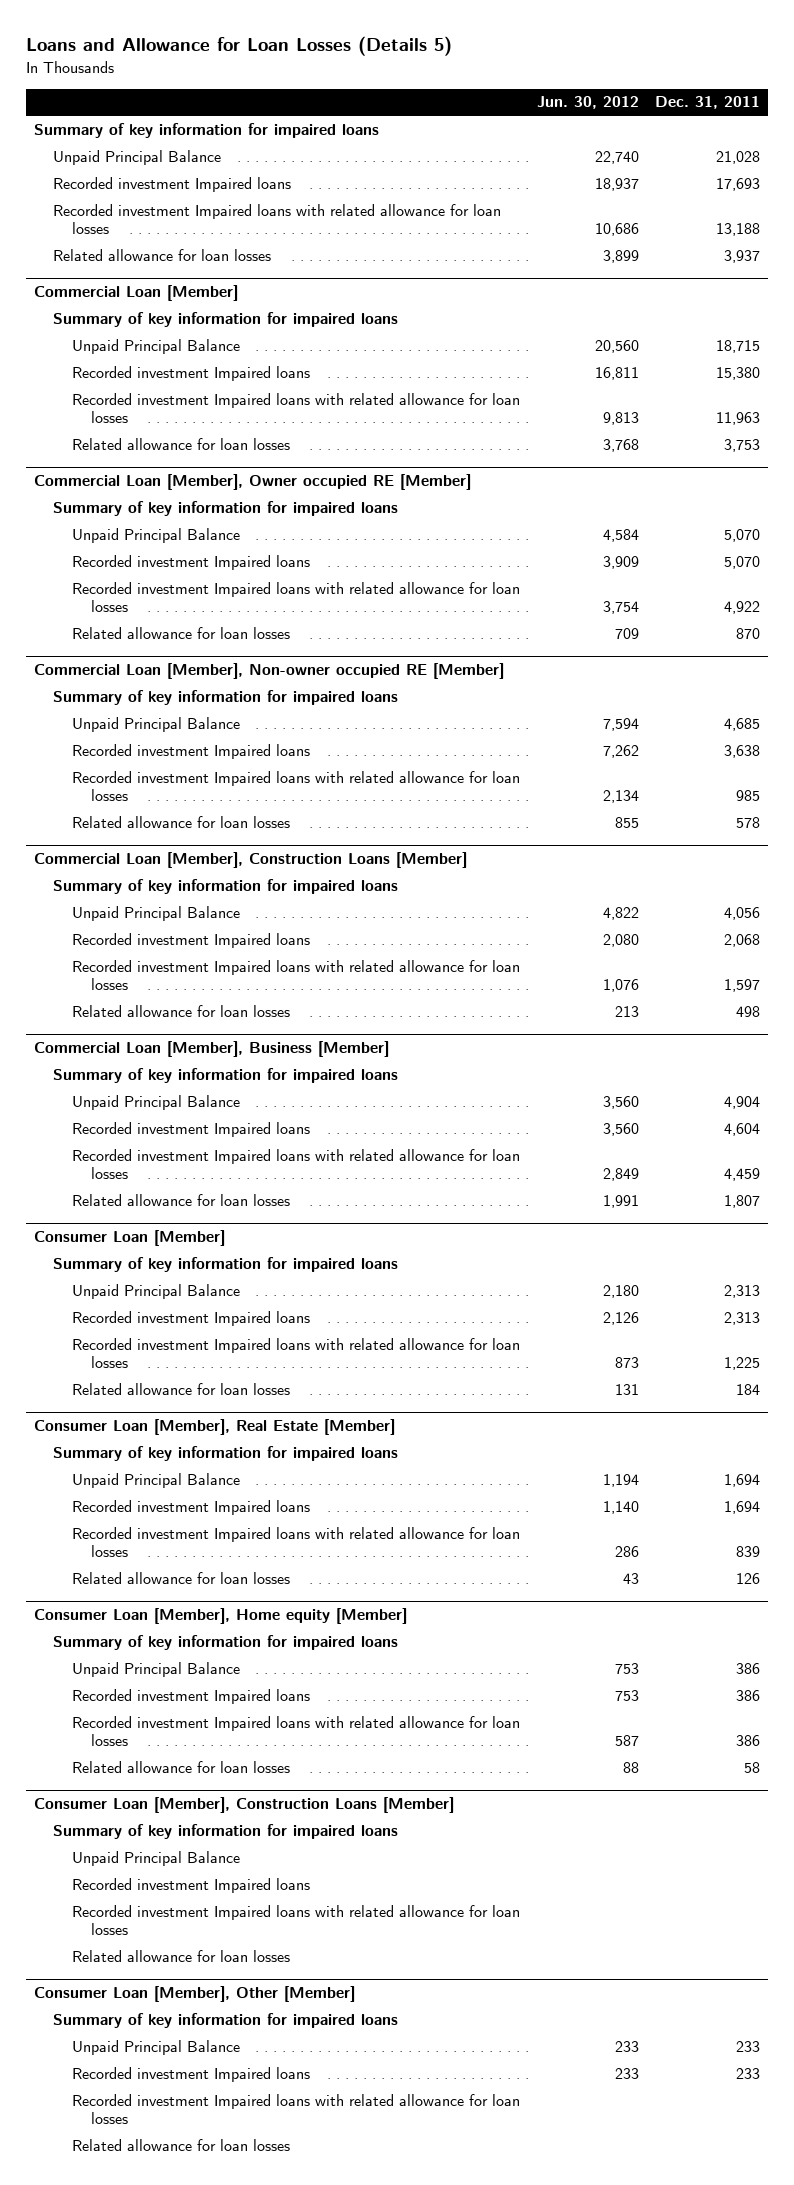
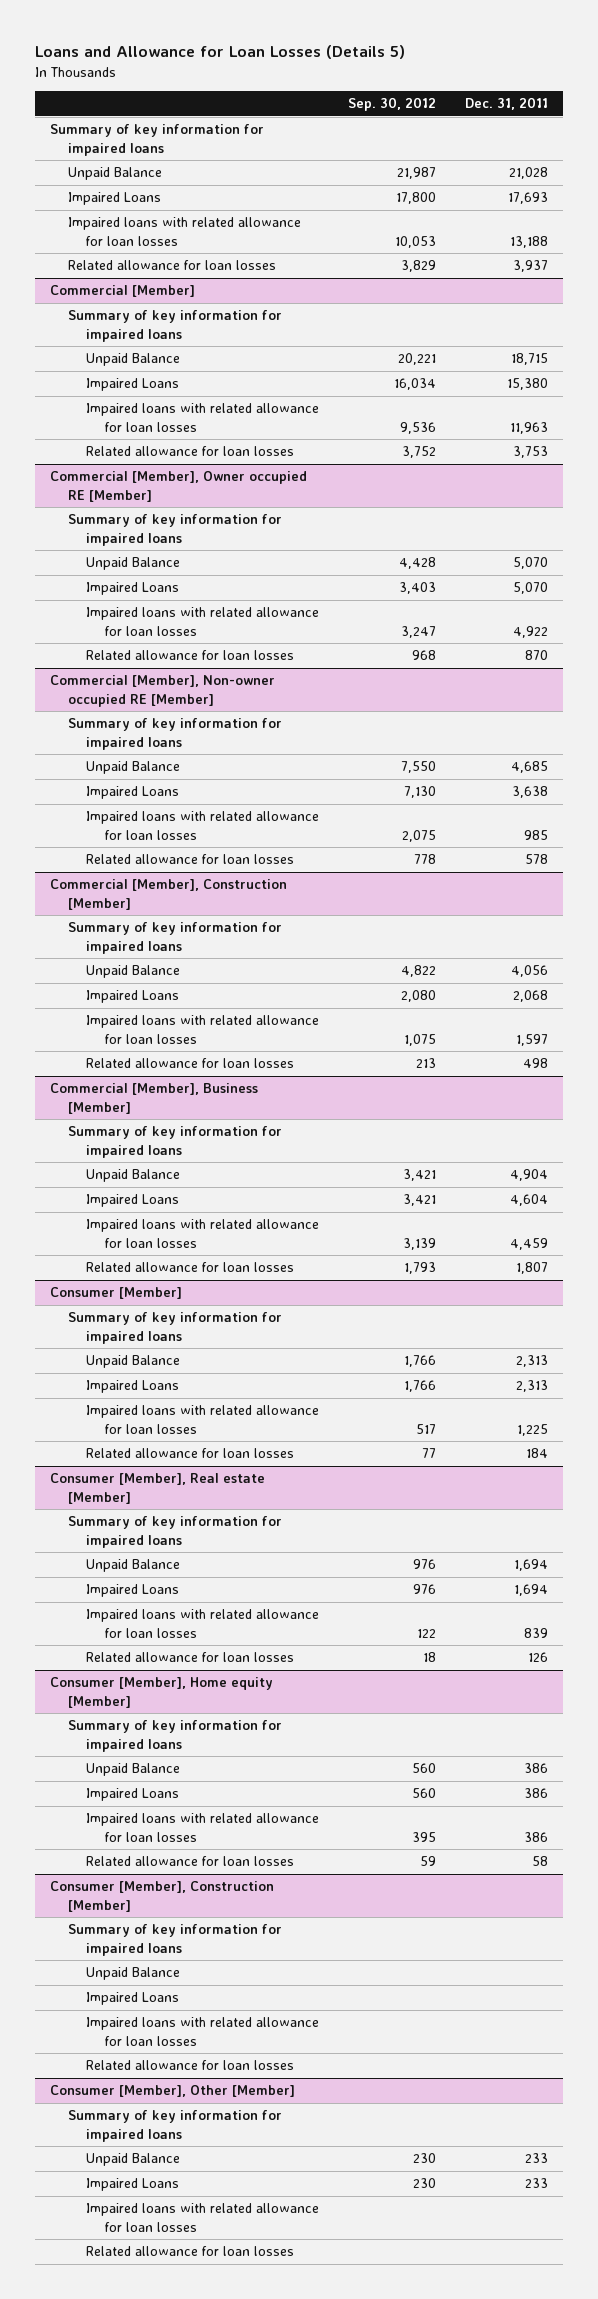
- | Jun. 30, 2012 | Dec. 31, 2011
+ | Sep. 30, 2012 | Dec. 31, 2011
- Unpaid Principal Balance | 22,740 | 21,028
- Recorded investment Impaired loans | 18,937 | 17,693
- Recorded investment Impaired loans with related allowance for loan losses | 10,686 | 13,188
+ Unpaid Balance | 21,987 | 21,028
+ Impaired Loans | 17,800 | 17,693
+ Impaired loans with related allowance for loan losses | 10,053 | 13,188
- Commercial Loan [Member]
+ Commercial [Member]
- Unpaid Principal Balance | 20,560 | 18,715
- Recorded investment Impaired loans | 16,811 | 15,380
- Recorded investment Impaired loans with related allowance for loan losses | 9,813 | 11,963
+ Unpaid Balance | 20,221 | 18,715
+ Impaired Loans | 16,034 | 15,380
+ Impaired loans with related allowance for loan losses | 9,536 | 11,963
- Commercial Loan [Member], Owner occupied RE [Member]
+ Commercial [Member], Owner occupied RE [Member]
- Unpaid Principal Balance | 4,584 | 5,070
- Recorded investment Impaired loans | 3,909 | 5,070
- Recorded investment Impaired loans with related allowance for loan losses | 3,754 | 4,922
+ Unpaid Balance | 4,428 | 5,070
+ Impaired Loans | 3,403 | 5,070
+ Impaired loans with related allowance for loan losses | 3,247 | 4,922
- Commercial Loan [Member], Non-owner occupied RE [Member]
+ Commercial [Member], Non-owner occupied RE [Member]
- Unpaid Principal Balance | 7,594 | 4,685
- Recorded investment Impaired loans | 7,262 | 3,638
- Recorded investment Impaired loans with related allowance for loan losses | 2,134 | 985
+ Unpaid Balance | 7,550 | 4,685
+ Impaired Loans | 7,130 | 3,638
+ Impaired loans with related allowance for loan losses | 2,075 | 985
- Commercial Loan [Member], Construction Loans [Member]
+ Commercial [Member], Construction [Member]
- Unpaid Principal Balance | 4,822 | 4,056
- Recorded investment Impaired loans | 2,080 | 2,068
- Recorded investment Impaired loans with related allowance for loan losses | 1,076 | 1,597
+ Unpaid Balance | 4,822 | 4,056
+ Impaired Loans | 2,080 | 2,068
+ Impaired loans with related allowance for loan losses | 1,075 | 1,597
- Commercial Loan [Member], Business [Member]
+ Commercial [Member], Business [Member]
- Unpaid Principal Balance | 3,560 | 4,904
- Recorded investment Impaired loans | 3,560 | 4,604
- Recorded investment Impaired loans with related allowance for loan losses | 2,849 | 4,459
+ Unpaid Balance | 3,421 | 4,904
+ Impaired Loans | 3,421 | 4,604
+ Impaired loans with related allowance for loan losses | 3,139 | 4,459
- Consumer Loan [Member]
+ Consumer [Member]
- Unpaid Principal Balance | 2,180 | 2,313
- Recorded investment Impaired loans | 2,126 | 2,313
- Recorded investment Impaired loans with related allowance for loan losses | 873 | 1,225
+ Unpaid Balance | 1,766 | 2,313
+ Impaired Loans | 1,766 | 2,313
+ Impaired loans with related allowance for loan losses | 517 | 1,225
- Consumer Loan [Member], Real Estate [Member]
+ Consumer [Member], Real estate [Member]
- Unpaid Principal Balance | 1,194 | 1,694
- Recorded investment Impaired loans | 1,140 | 1,694
- Recorded investment Impaired loans with related allowance for loan losses | 286 | 839
+ Unpaid Balance | 976 | 1,694
+ Impaired Loans | 976 | 1,694
+ Impaired loans with related allowance for loan losses | 122 | 839
- Consumer Loan [Member], Home equity [Member]
+ Consumer [Member], Home equity [Member]
- Unpaid Principal Balance | 753 | 386
- Recorded investment Impaired loans | 753 | 386
- Recorded investment Impaired loans with related allowance for loan losses | 587 | 386
+ Unpaid Balance | 560 | 386
+ Impaired Loans | 560 | 386
+ Impaired loans with related allowance for loan losses | 395 | 386
- Consumer Loan [Member], Construction Loans [Member]
+ Consumer [Member], Construction [Member]
- Unpaid Principal Balance
- Recorded investment Impaired loans
- Recorded investment Impaired loans with related allowance for loan losses
+ Unpaid Balance
+ Impaired Loans
+ Impaired loans with related allowance for loan losses
- Consumer Loan [Member], Other [Member]
+ Consumer [Member], Other [Member]
- Unpaid Principal Balance | 233 | 233
- Recorded investment Impaired loans | 233 | 233
- Recorded investment Impaired loans with related allowance for loan losses
+ Unpaid Balance | 230 | 233
+ Impaired Loans | 230 | 233
+ Impaired loans with related allowance for loan losses

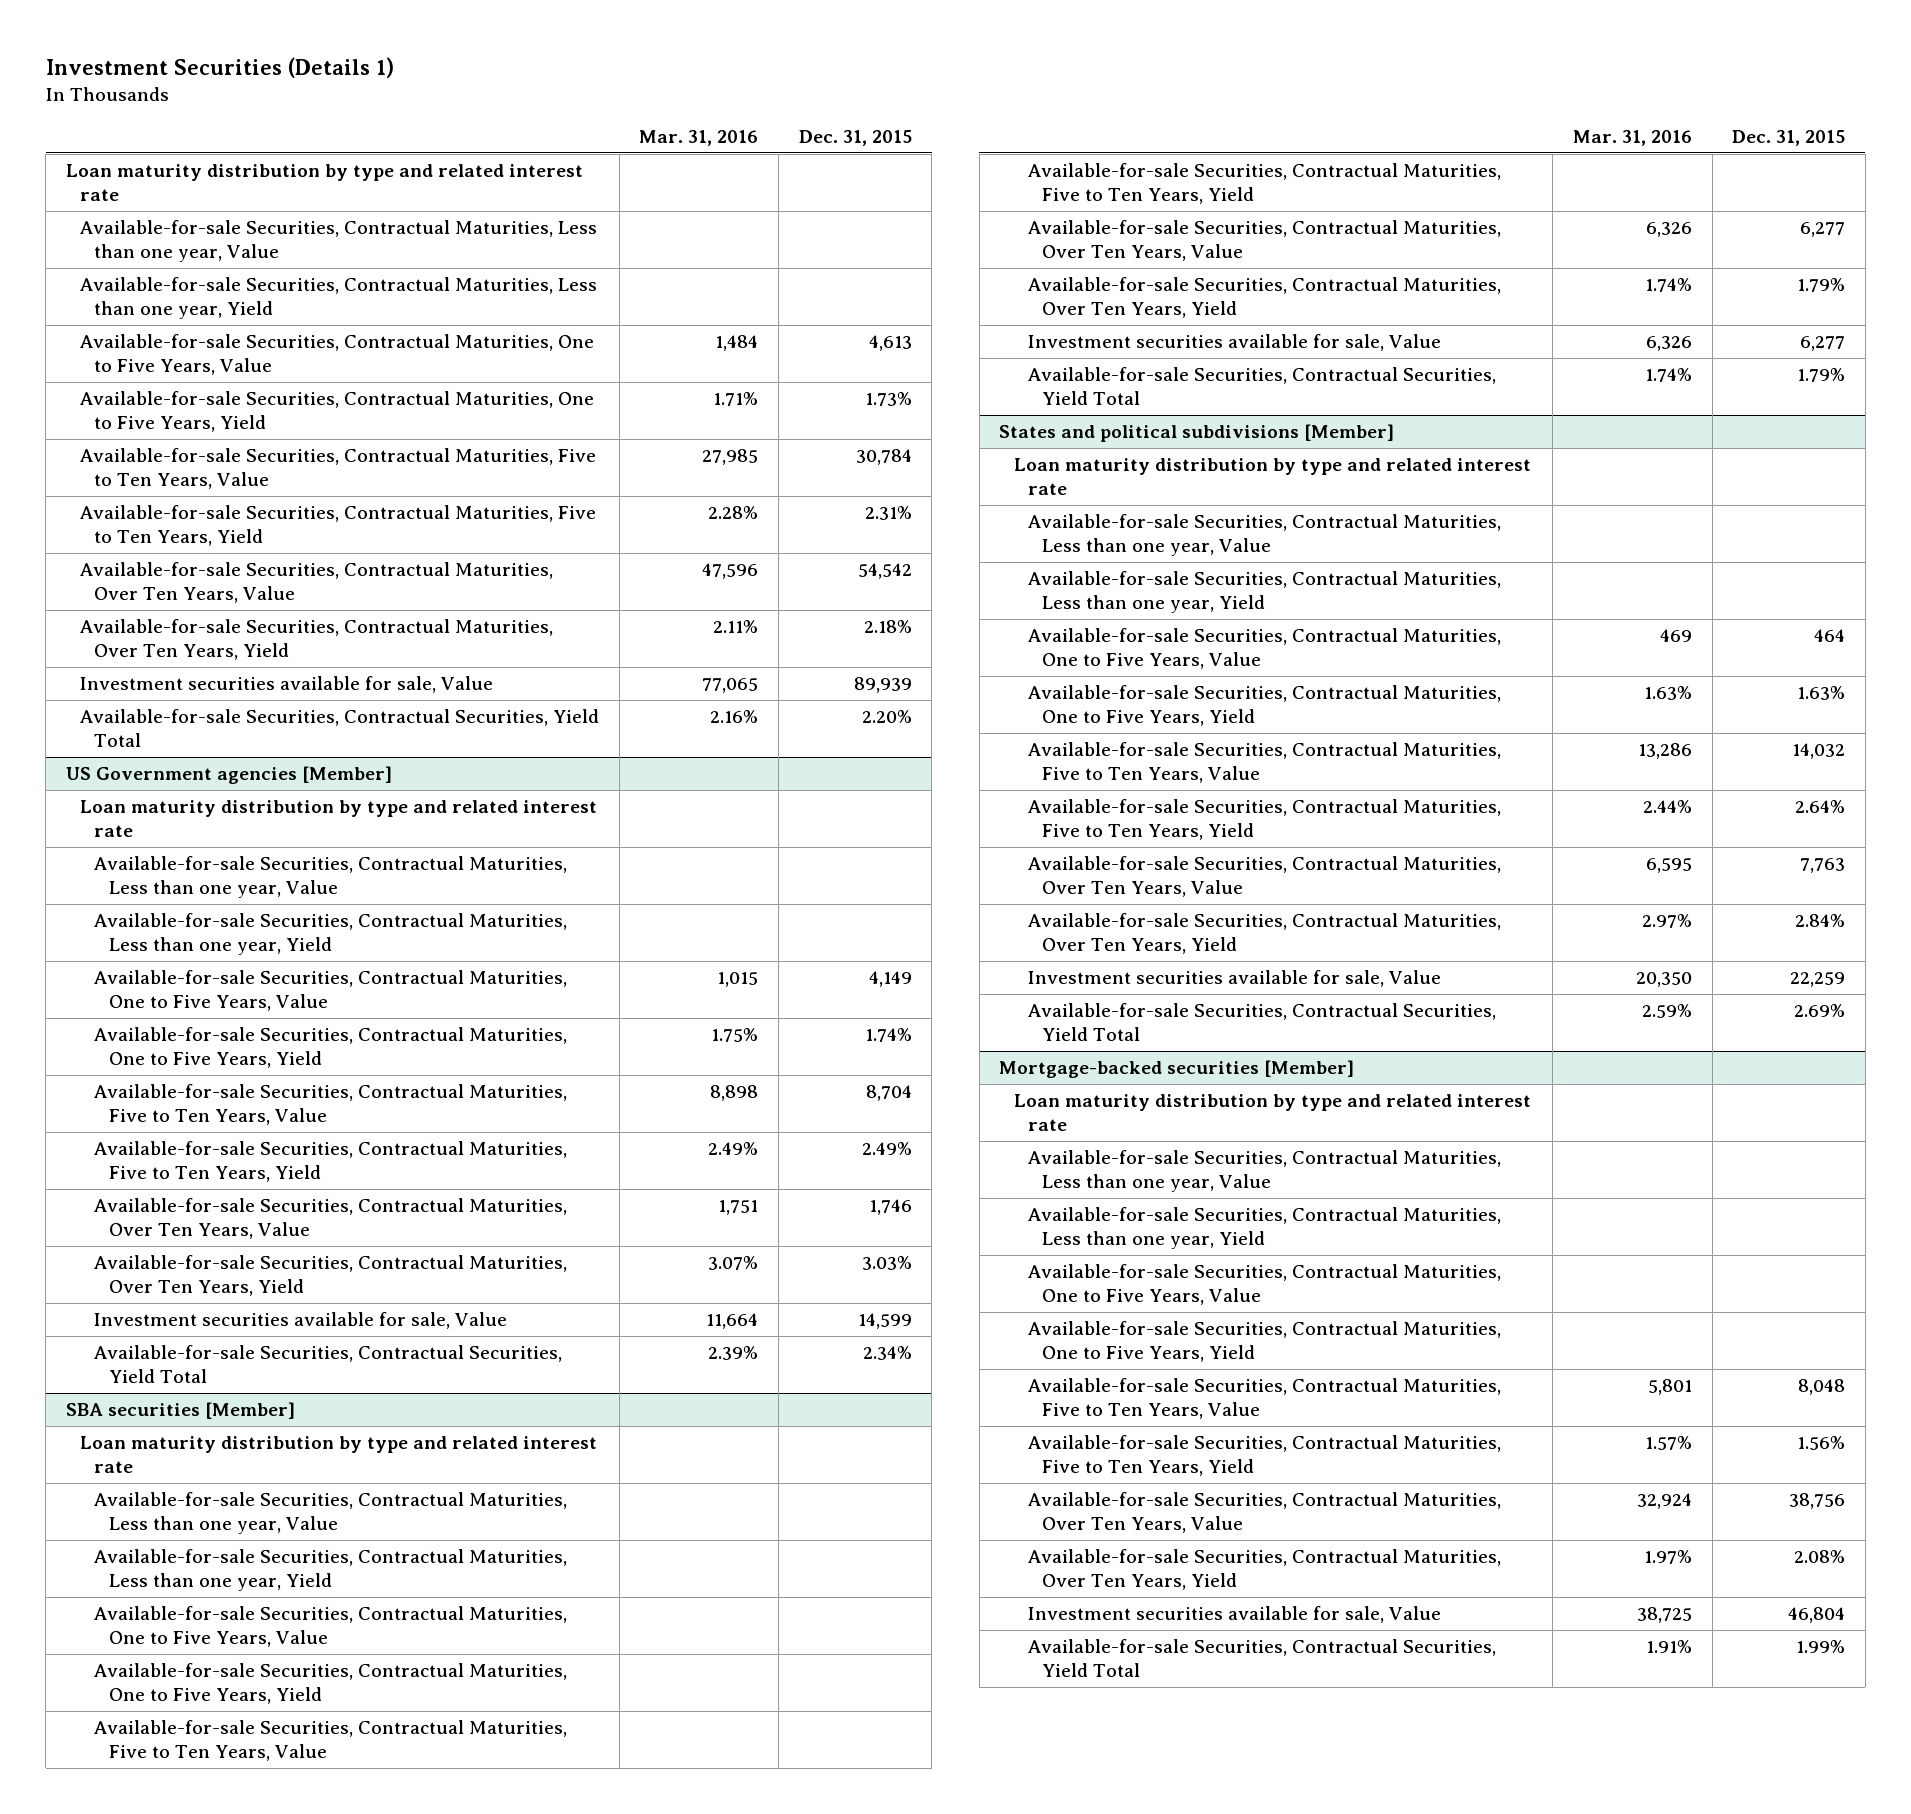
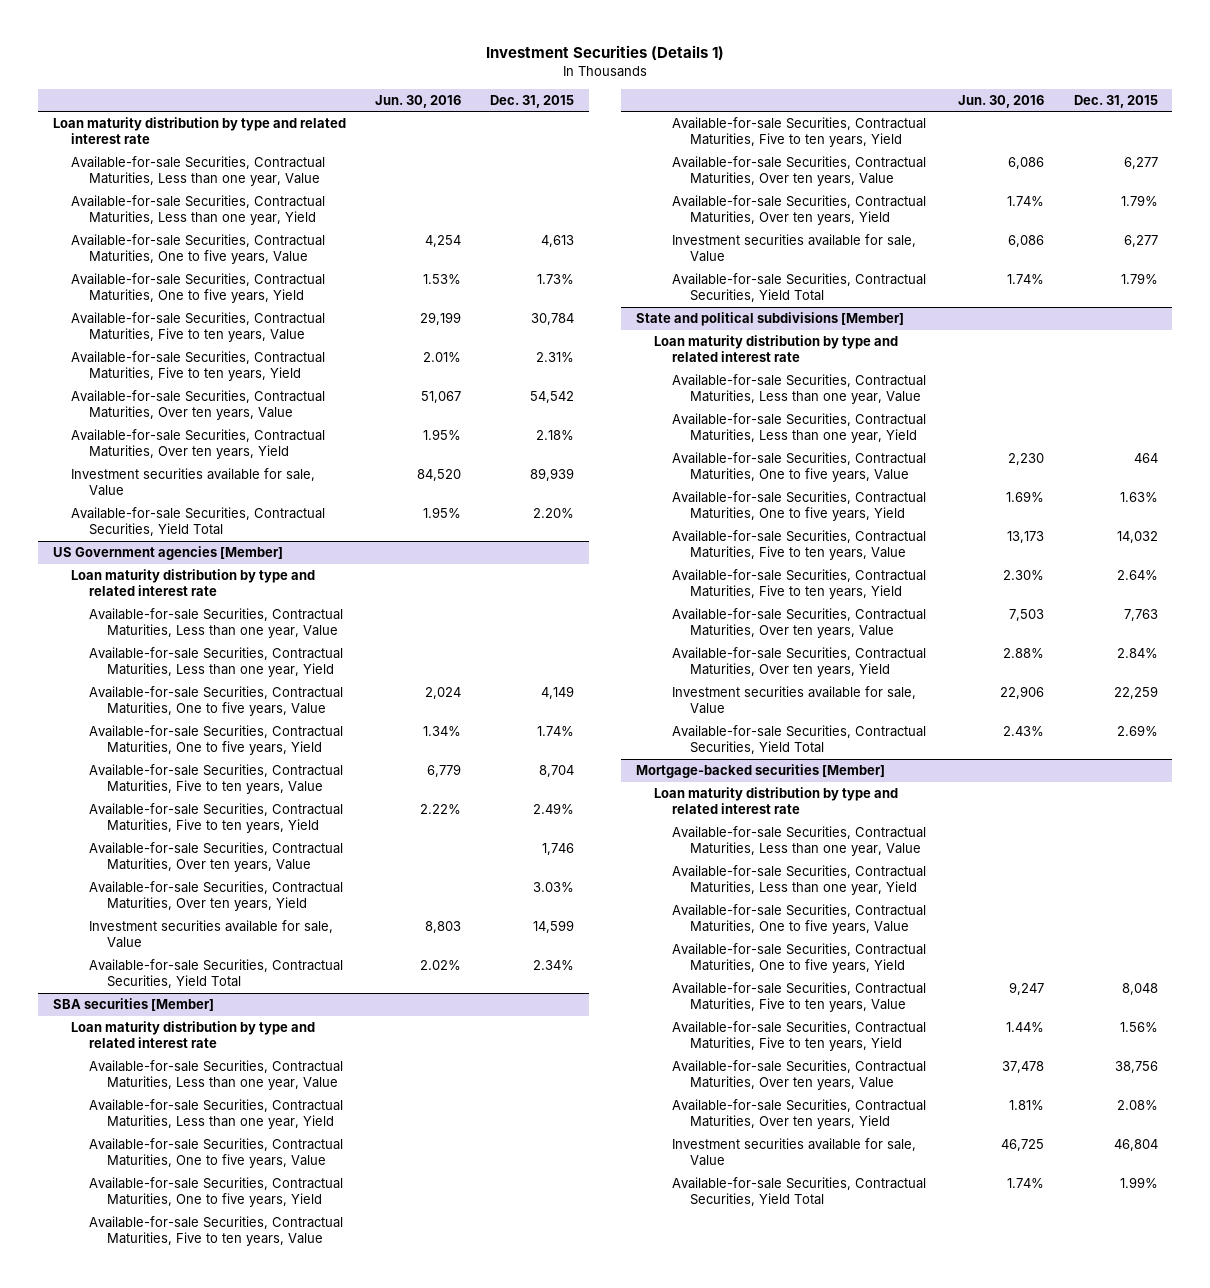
- | Mar. 31, 2016 | Dec. 31, 2015
+ | Jun. 30, 2016 | Dec. 31, 2015
- Available-for-sale Securities, Contractual Maturities, One to Five Years, Value | 1,484 | 4,613
- Available-for-sale Securities, Contractual Maturities, One to Five Years, Yield | 1.71% | 1.73%
- Available-for-sale Securities, Contractual Maturities, Five to Ten Years, Value | 27,985 | 30,784
- Available-for-sale Securities, Contractual Maturities, Five to Ten Years, Yield | 2.28% | 2.31%
- Available-for-sale Securities, Contractual Maturities, Over Ten Years, Value | 47,596 | 54,542
- Available-for-sale Securities, Contractual Maturities, Over Ten Years, Yield | 2.11% | 2.18%
+ Available-for-sale Securities, Contractual Maturities, One to five years, Value | 4,254 | 4,613
+ Available-for-sale Securities, Contractual Maturities, One to five years, Yield | 1.53% | 1.73%
+ Available-for-sale Securities, Contractual Maturities, Five to ten years, Value | 29,199 | 30,784
+ Available-for-sale Securities, Contractual Maturities, Five to ten years, Yield | 2.01% | 2.31%
+ Available-for-sale Securities, Contractual Maturities, Over ten years, Value | 51,067 | 54,542
+ Available-for-sale Securities, Contractual Maturities, Over ten years, Yield | 1.95% | 2.18%
@ US Government agencies [Member]
- Available-for-sale Securities, Contractual Maturities, One to Five Years, Value | 1,015 | 4,149
- Available-for-sale Securities, Contractual Maturities, One to Five Years, Yield | 1.75% | 1.74%
- Available-for-sale Securities, Contractual Maturities, Five to Ten Years, Value | 8,898 | 8,704
- Available-for-sale Securities, Contractual Maturities, Five to Ten Years, Yield | 2.49% | 2.49%
- Available-for-sale Securities, Contractual Maturities, Over Ten Years, Value | 1,751 | 1,746
- Available-for-sale Securities, Contractual Maturities, Over Ten Years, Yield | 3.07% | 3.03%
+ Available-for-sale Securities, Contractual Maturities, One to five years, Value | 2,024 | 4,149
+ Available-for-sale Securities, Contractual Maturities, One to five years, Yield | 1.34% | 1.74%
+ Available-for-sale Securities, Contractual Maturities, Five to ten years, Value | 6,779 | 8,704
+ Available-for-sale Securities, Contractual Maturities, Five to ten years, Yield | 2.22% | 2.49%
+ Available-for-sale Securities, Contractual Maturities, Over ten years, Value | | 1,746
+ Available-for-sale Securities, Contractual Maturities, Over ten years, Yield | | 3.03%
@ SBA securities [Member]
- Available-for-sale Securities, Contractual Maturities, One to Five Years, Value
- Available-for-sale Securities, Contractual Maturities, One to Five Years, Yield
- Available-for-sale Securities, Contractual Maturities, Five to Ten Years, Value
- Available-for-sale Securities, Contractual Maturities, Five to Ten Years, Yield
- Available-for-sale Securities, Contractual Maturities, Over Ten Years, Value | 6,326 | 6,277
- Available-for-sale Securities, Contractual Maturities, Over Ten Years, Yield | 1.74% | 1.79%
+ Available-for-sale Securities, Contractual Maturities, One to five years, Value
+ Available-for-sale Securities, Contractual Maturities, One to five years, Yield
+ Available-for-sale Securities, Contractual Maturities, Five to ten years, Value
+ Available-for-sale Securities, Contractual Maturities, Five to ten years, Yield
+ Available-for-sale Securities, Contractual Maturities, Over ten years, Value | 6,086 | 6,277
+ Available-for-sale Securities, Contractual Maturities, Over ten years, Yield | 1.74% | 1.79%
- States and political subdivisions [Member]
+ State and political subdivisions [Member]
- Available-for-sale Securities, Contractual Maturities, One to Five Years, Value | 469 | 464
- Available-for-sale Securities, Contractual Maturities, One to Five Years, Yield | 1.63% | 1.63%
- Available-for-sale Securities, Contractual Maturities, Five to Ten Years, Value | 13,286 | 14,032
- Available-for-sale Securities, Contractual Maturities, Five to Ten Years, Yield | 2.44% | 2.64%
- Available-for-sale Securities, Contractual Maturities, Over Ten Years, Value | 6,595 | 7,763
- Available-for-sale Securities, Contractual Maturities, Over Ten Years, Yield | 2.97% | 2.84%
+ Available-for-sale Securities, Contractual Maturities, One to five years, Value | 2,230 | 464
+ Available-for-sale Securities, Contractual Maturities, One to five years, Yield | 1.69% | 1.63%
+ Available-for-sale Securities, Contractual Maturities, Five to ten years, Value | 13,173 | 14,032
+ Available-for-sale Securities, Contractual Maturities, Five to ten years, Yield | 2.30% | 2.64%
+ Available-for-sale Securities, Contractual Maturities, Over ten years, Value | 7,503 | 7,763
+ Available-for-sale Securities, Contractual Maturities, Over ten years, Yield | 2.88% | 2.84%
@ Mortgage-backed securities [Member]
- Available-for-sale Securities, Contractual Maturities, One to Five Years, Value
- Available-for-sale Securities, Contractual Maturities, One to Five Years, Yield
- Available-for-sale Securities, Contractual Maturities, Five to Ten Years, Value | 5,801 | 8,048
- Available-for-sale Securities, Contractual Maturities, Five to Ten Years, Yield | 1.57% | 1.56%
- Available-for-sale Securities, Contractual Maturities, Over Ten Years, Value | 32,924 | 38,756
- Available-for-sale Securities, Contractual Maturities, Over Ten Years, Yield | 1.97% | 2.08%
+ Available-for-sale Securities, Contractual Maturities, One to five years, Value
+ Available-for-sale Securities, Contractual Maturities, One to five years, Yield
+ Available-for-sale Securities, Contractual Maturities, Five to ten years, Value | 9,247 | 8,048
+ Available-for-sale Securities, Contractual Maturities, Five to ten years, Yield | 1.44% | 1.56%
+ Available-for-sale Securities, Contractual Maturities, Over ten years, Value | 37,478 | 38,756
+ Available-for-sale Securities, Contractual Maturities, Over ten years, Yield | 1.81% | 2.08%

